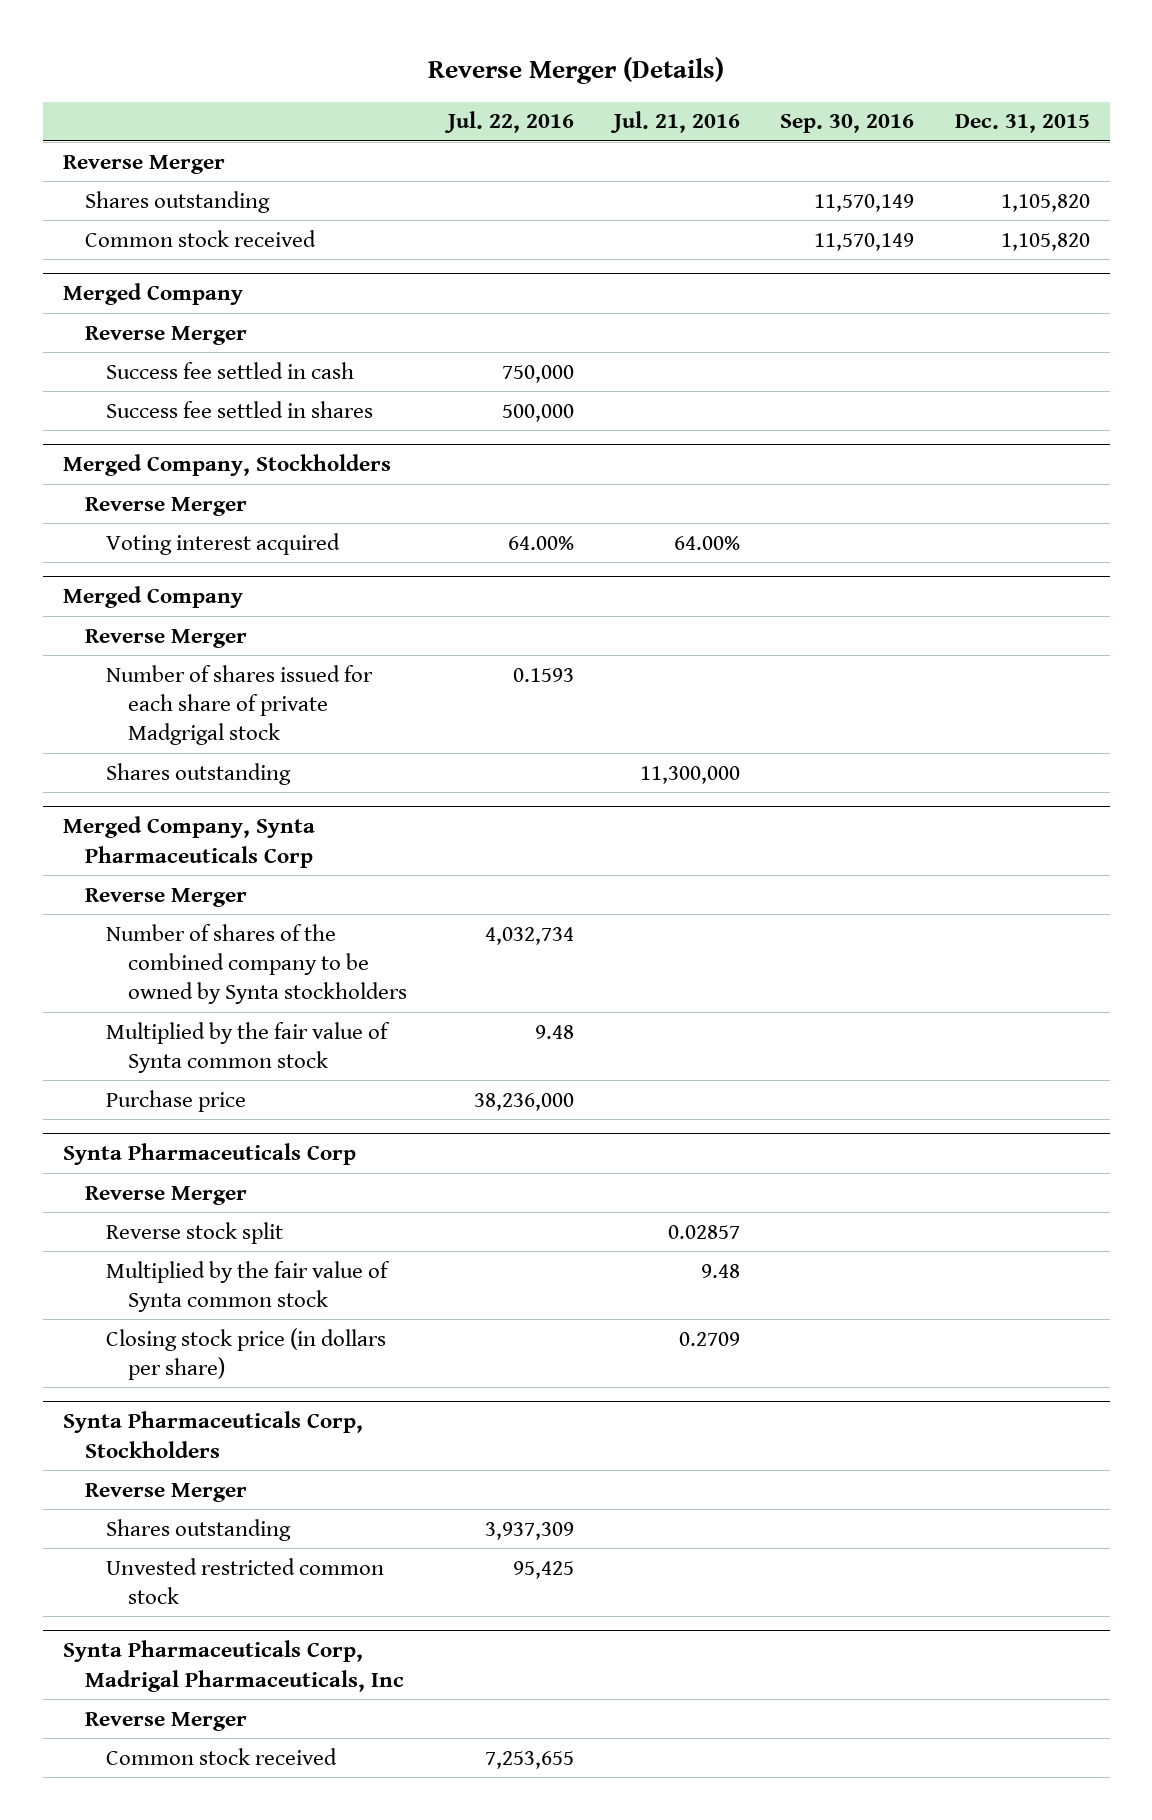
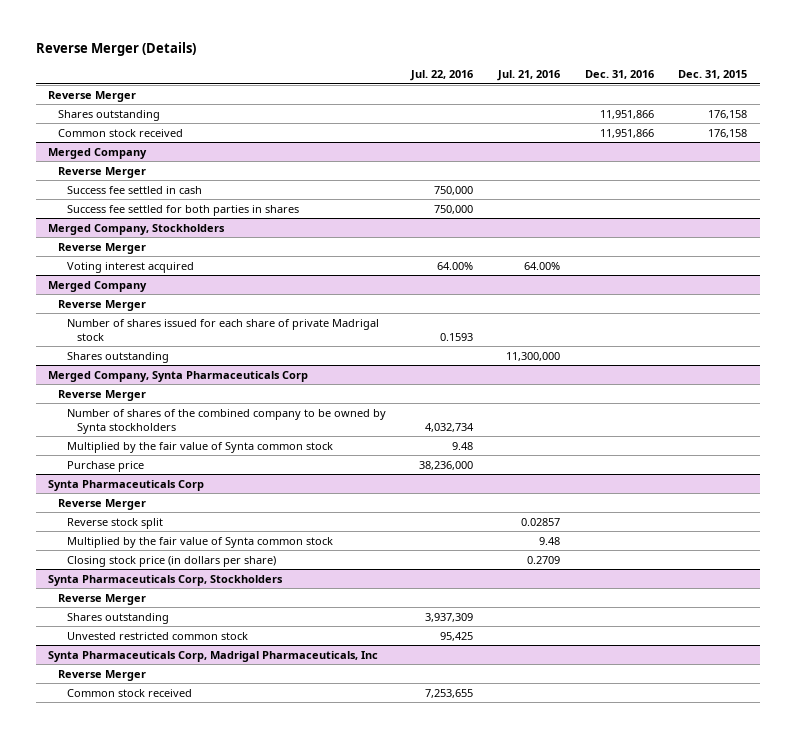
- | Jul. 22, 2016 | Jul. 21, 2016 | Sep. 30, 2016 | Dec. 31, 2015
+ | Jul. 22, 2016 | Jul. 21, 2016 | Dec. 31, 2016 | Dec. 31, 2015
- Shares outstanding | | | 11,570,149 | 1,105,820
- Common stock received | | | 11,570,149 | 1,105,820
+ Shares outstanding | | | 11,951,866 | 176,158
+ Common stock received | | | 11,951,866 | 176,158
@ Merged Company
- Success fee settled in shares | 500,000 | | |
+ Success fee settled for both parties in shares | 750,000 | | |
- Number of shares issued for each share of private Madgrigal stock | 0.1593 | | |
+ Number of shares issued for each share of private Madrigal stock | 0.1593 | | |

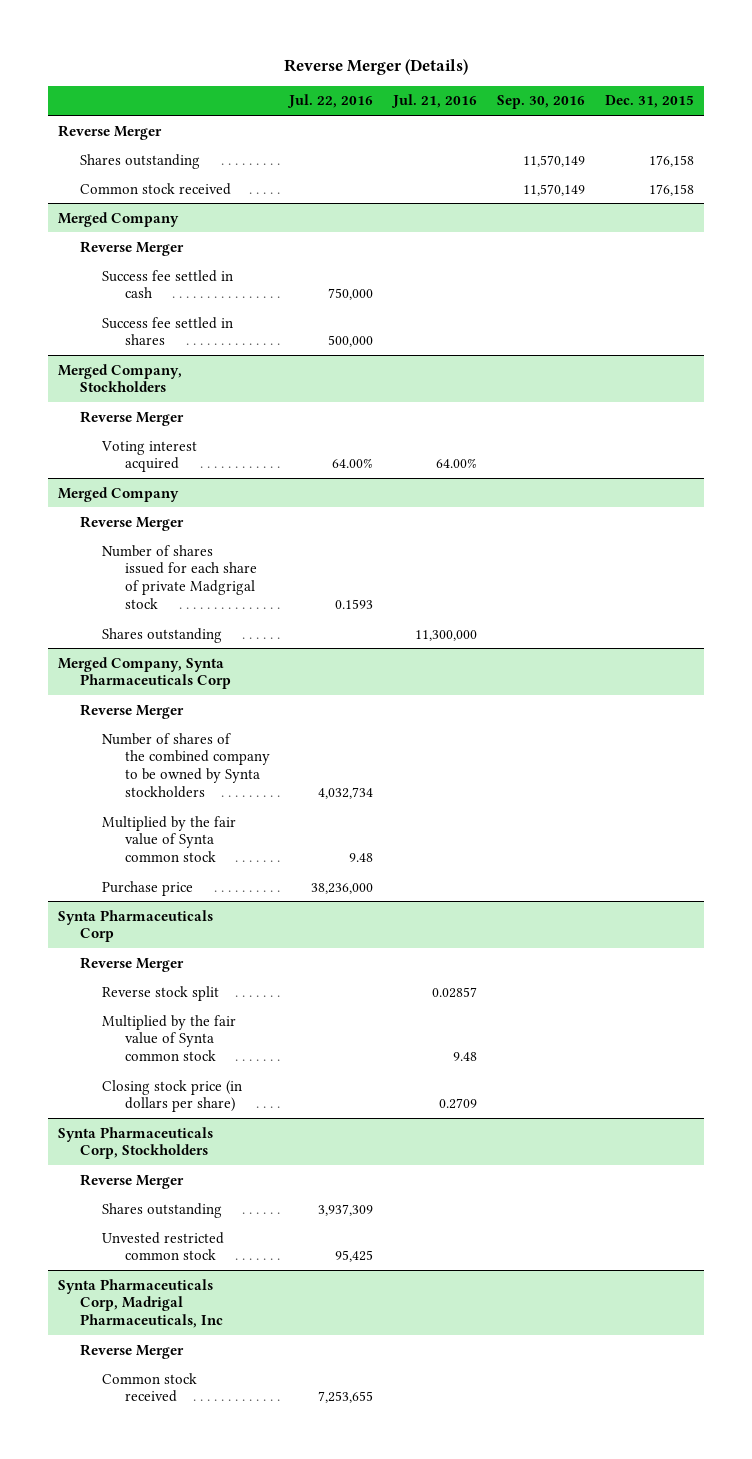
- | Jul. 22, 2016 | Jul. 21, 2016 | Dec. 31, 2016 | Dec. 31, 2015
+ | Jul. 22, 2016 | Jul. 21, 2016 | Sep. 30, 2016 | Dec. 31, 2015
@ Merged Company
- Success fee settled for both parties in shares | 750,000 | | |
+ Success fee settled in shares | 500,000 | | |
- Number of shares issued for each share of private Madrigal stock | 0.1593 | | |
+ Number of shares issued for each share of private Madgrigal stock | 0.1593 | | |

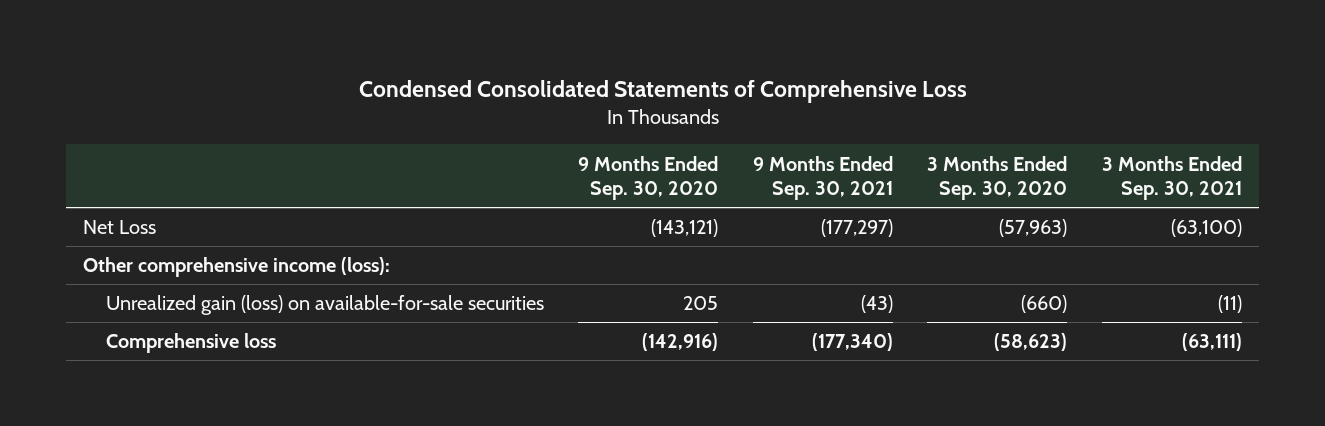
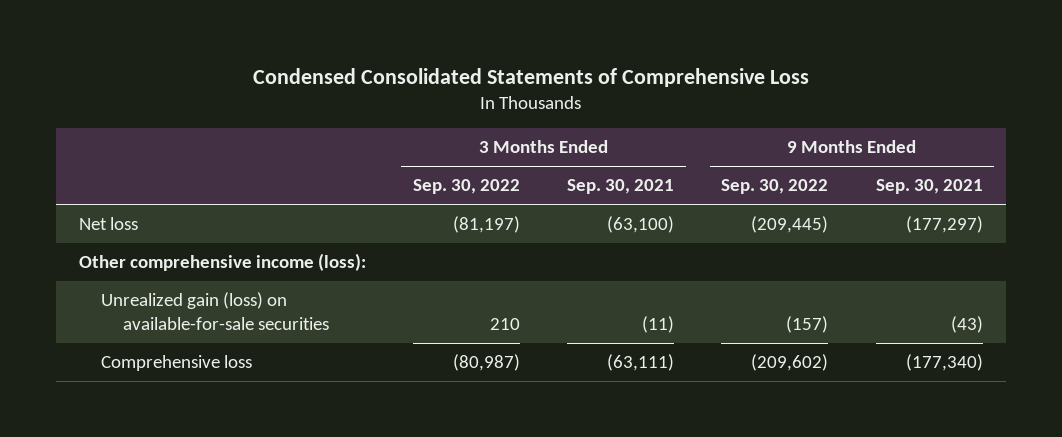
- | 9 Months Ended Sep. 30, 2020 | 9 Months Ended Sep. 30, 2021 | 3 Months Ended Sep. 30, 2020 | 3 Months Ended Sep. 30, 2021
+ | 3 Months Ended Sep. 30, 2022 | 3 Months Ended Sep. 30, 2021 | 9 Months Ended Sep. 30, 2022 | 9 Months Ended Sep. 30, 2021
- Net Loss | (143,121) | (177,297) | (57,963) | (63,100)
+ Net loss | (81,197) | (63,100) | (209,445) | (177,297)

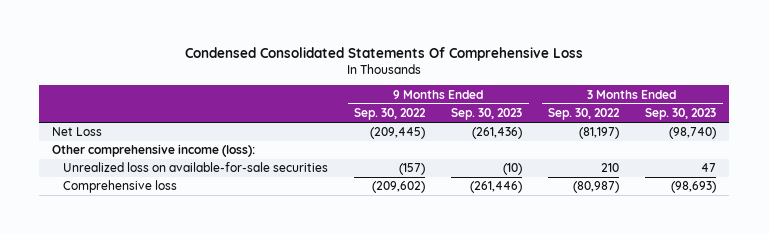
- Condensed Consolidated Statements of Comprehensive Loss
+ Condensed Consolidated Statements Of Comprehensive Loss
- | 3 Months Ended Sep. 30, 2022 | 3 Months Ended Sep. 30, 2021 | 9 Months Ended Sep. 30, 2022 | 9 Months Ended Sep. 30, 2021
+ | 9 Months Ended Sep. 30, 2022 | 9 Months Ended Sep. 30, 2023 | 3 Months Ended Sep. 30, 2022 | 3 Months Ended Sep. 30, 2023
- Net loss | (81,197) | (63,100) | (209,445) | (177,297)
+ Net Loss | (209,445) | (261,436) | (81,197) | (98,740)
- Unrealized gain (loss) on available-for-sale securities | 210 | (11) | (157) | (43)
+ Unrealized loss on available-for-sale securities | (157) | (10) | 210 | 47

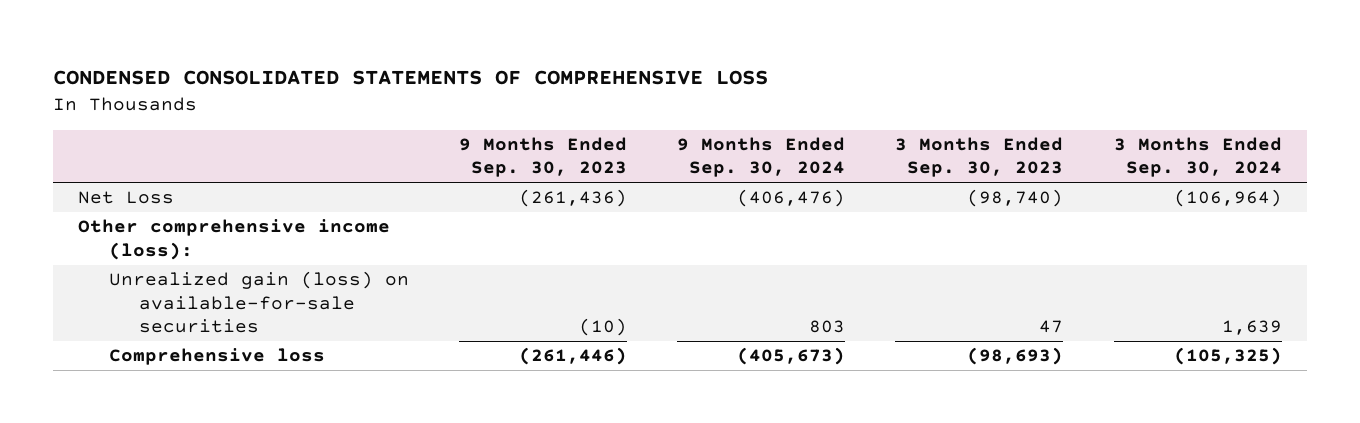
- Condensed Consolidated Statements Of Comprehensive Loss
+ CONDENSED CONSOLIDATED STATEMENTS OF COMPREHENSIVE LOSS
- | 9 Months Ended Sep. 30, 2022 | 9 Months Ended Sep. 30, 2023 | 3 Months Ended Sep. 30, 2022 | 3 Months Ended Sep. 30, 2023
+ | 9 Months Ended Sep. 30, 2023 | 9 Months Ended Sep. 30, 2024 | 3 Months Ended Sep. 30, 2023 | 3 Months Ended Sep. 30, 2024
- Unrealized loss on available-for-sale securities | (157) | (10) | 210 | 47
+ Unrealized gain (loss) on available-for-sale securities | (10) | 803 | 47 | 1,639

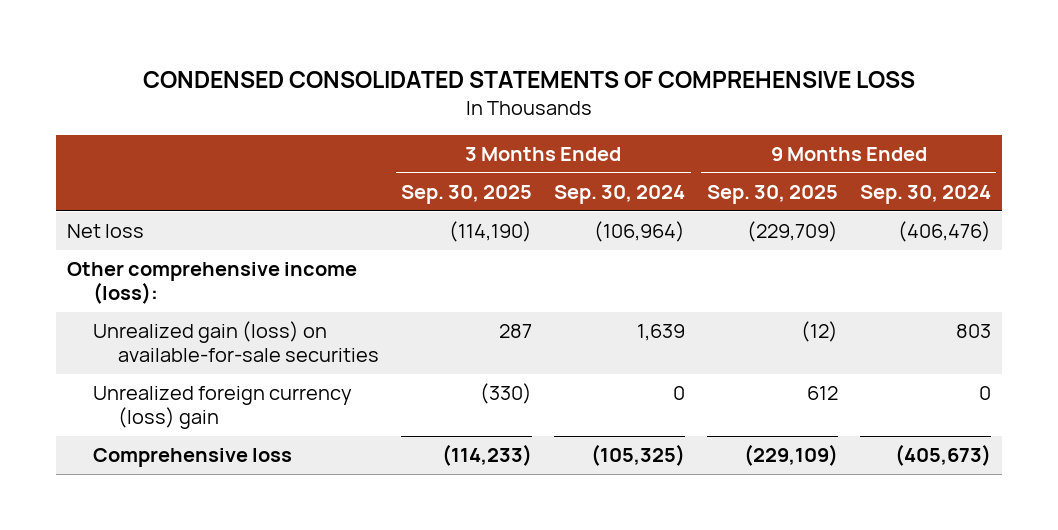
- | 9 Months Ended Sep. 30, 2023 | 9 Months Ended Sep. 30, 2024 | 3 Months Ended Sep. 30, 2023 | 3 Months Ended Sep. 30, 2024
+ | 3 Months Ended Sep. 30, 2025 | 3 Months Ended Sep. 30, 2024 | 9 Months Ended Sep. 30, 2025 | 9 Months Ended Sep. 30, 2024
- Net Loss | (261,436) | (406,476) | (98,740) | (106,964)
+ Net loss | (114,190) | (106,964) | (229,709) | (406,476)
+ Unrealized foreign currency (loss) gain | (330) | 0 | 612 | 0

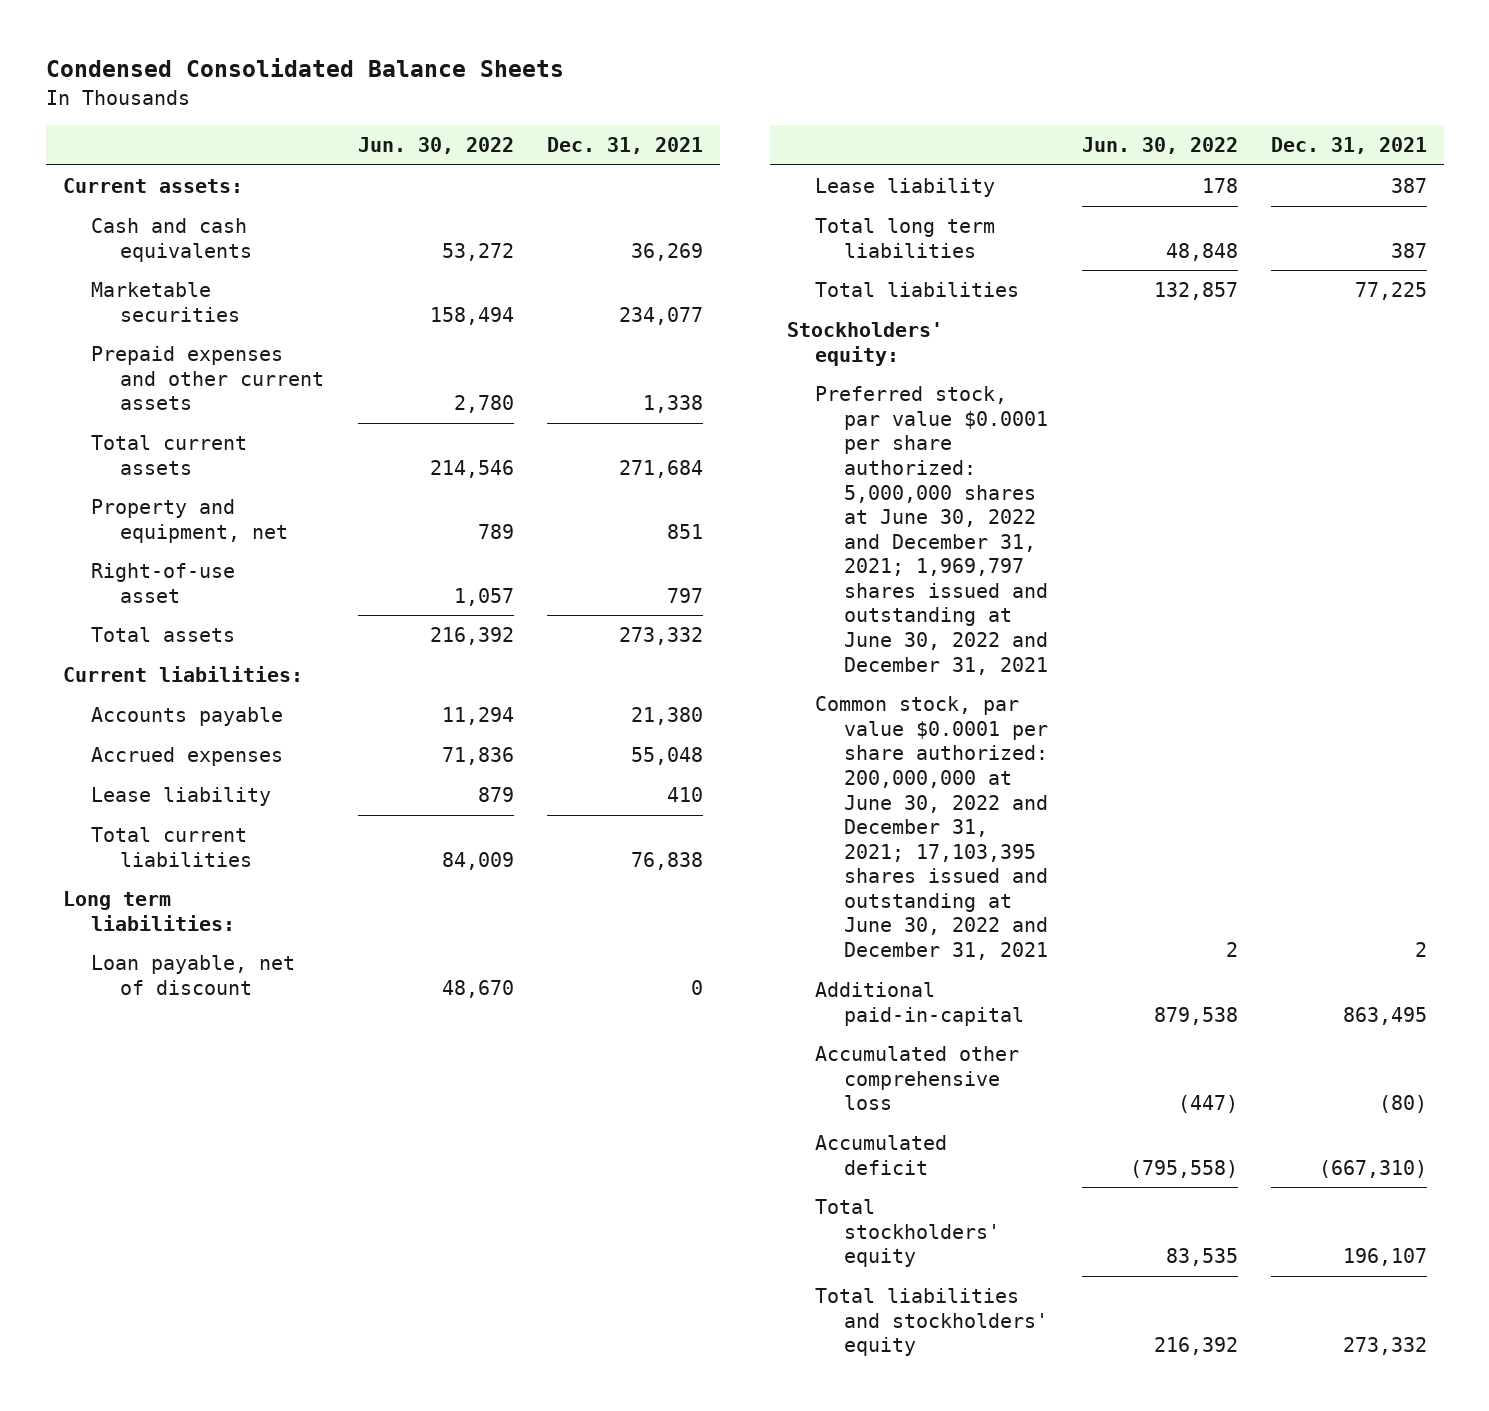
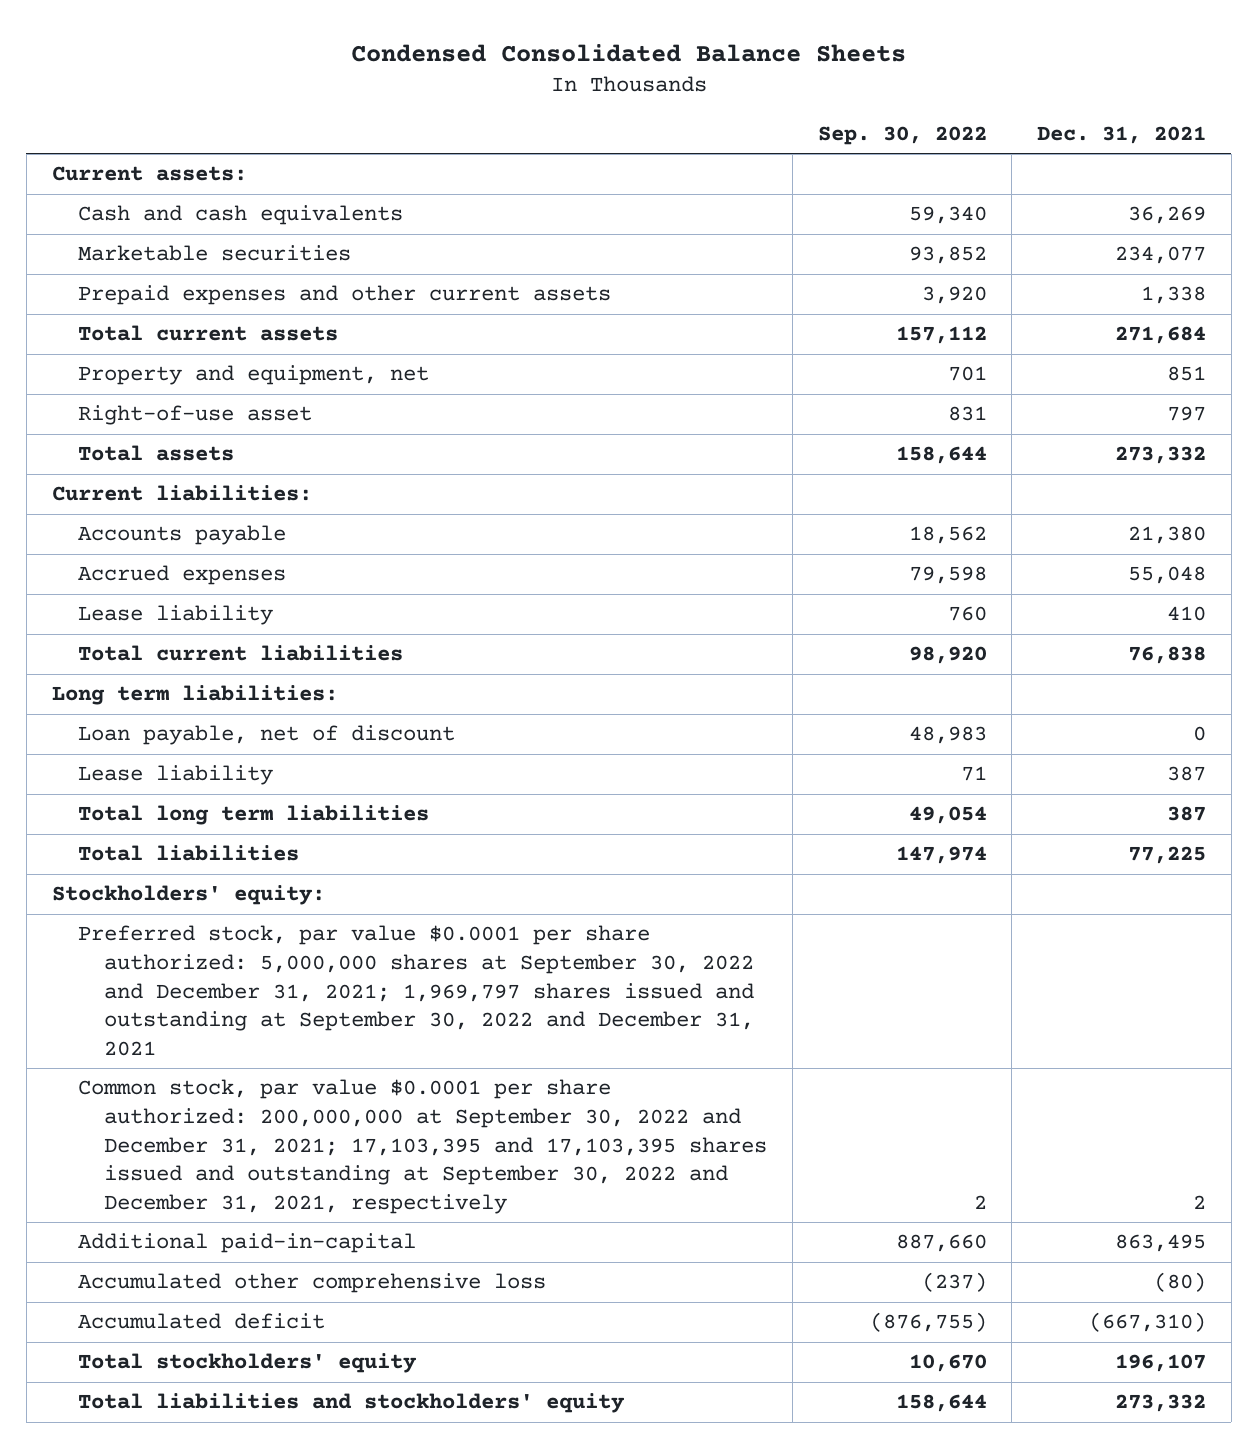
- | Jun. 30, 2022 | Dec. 31, 2021
+ | Sep. 30, 2022 | Dec. 31, 2021
- Preferred stock, par value $0.0001 per share authorized: 5,000,000 shares at June 30, 2022 and December 31, 2021; 1,969,797 shares issued and outstanding at June 30, 2022 and December 31, 2021
- Common stock, par value $0.0001 per share authorized: 200,000,000 at June 30, 2022 and December 31, 2021; 17,103,395 shares issued and outstanding at June 30, 2022 and December 31, 2021 | 2 | 2
+ Preferred stock, par value $0.0001 per share authorized: 5,000,000 shares at September 30, 2022 and December 31, 2021; 1,969,797 shares issued and outstanding at September 30, 2022 and December 31, 2021
+ Common stock, par value $0.0001 per share authorized: 200,000,000 at September 30, 2022 and December 31, 2021; 17,103,395 and 17,103,395 shares issued and outstanding at September 30, 2022 and December 31, 2021, respectively | 2 | 2

